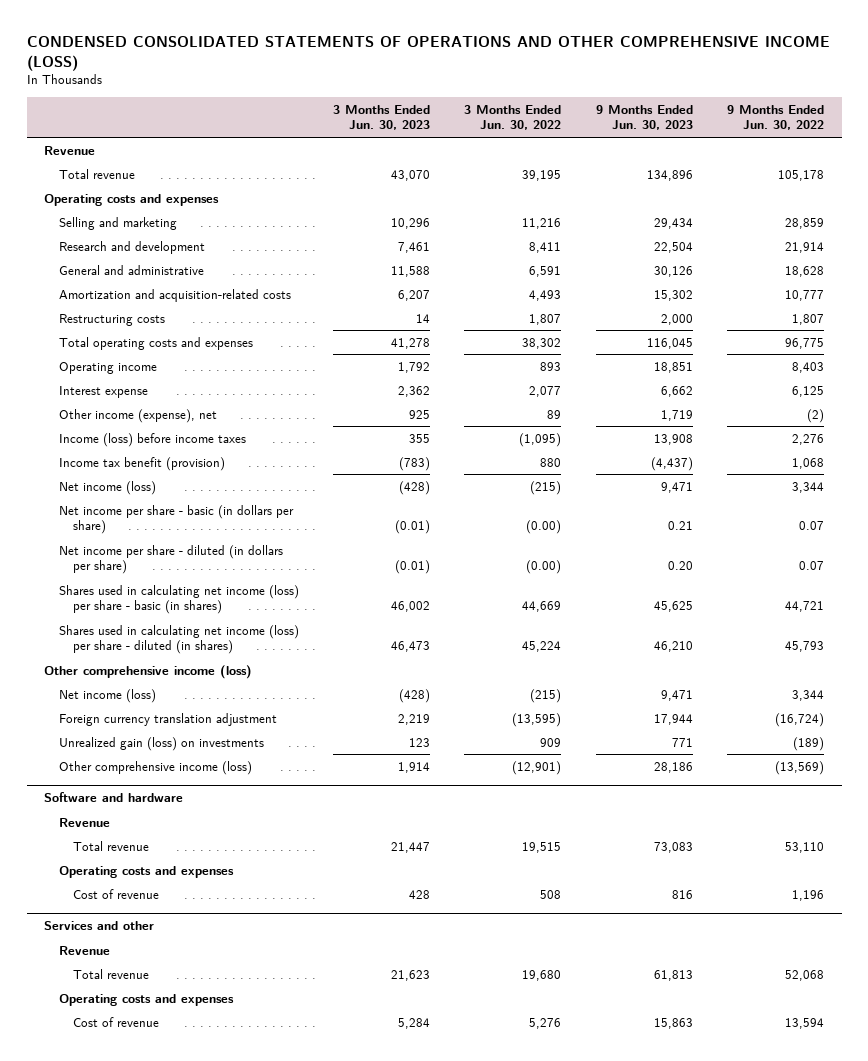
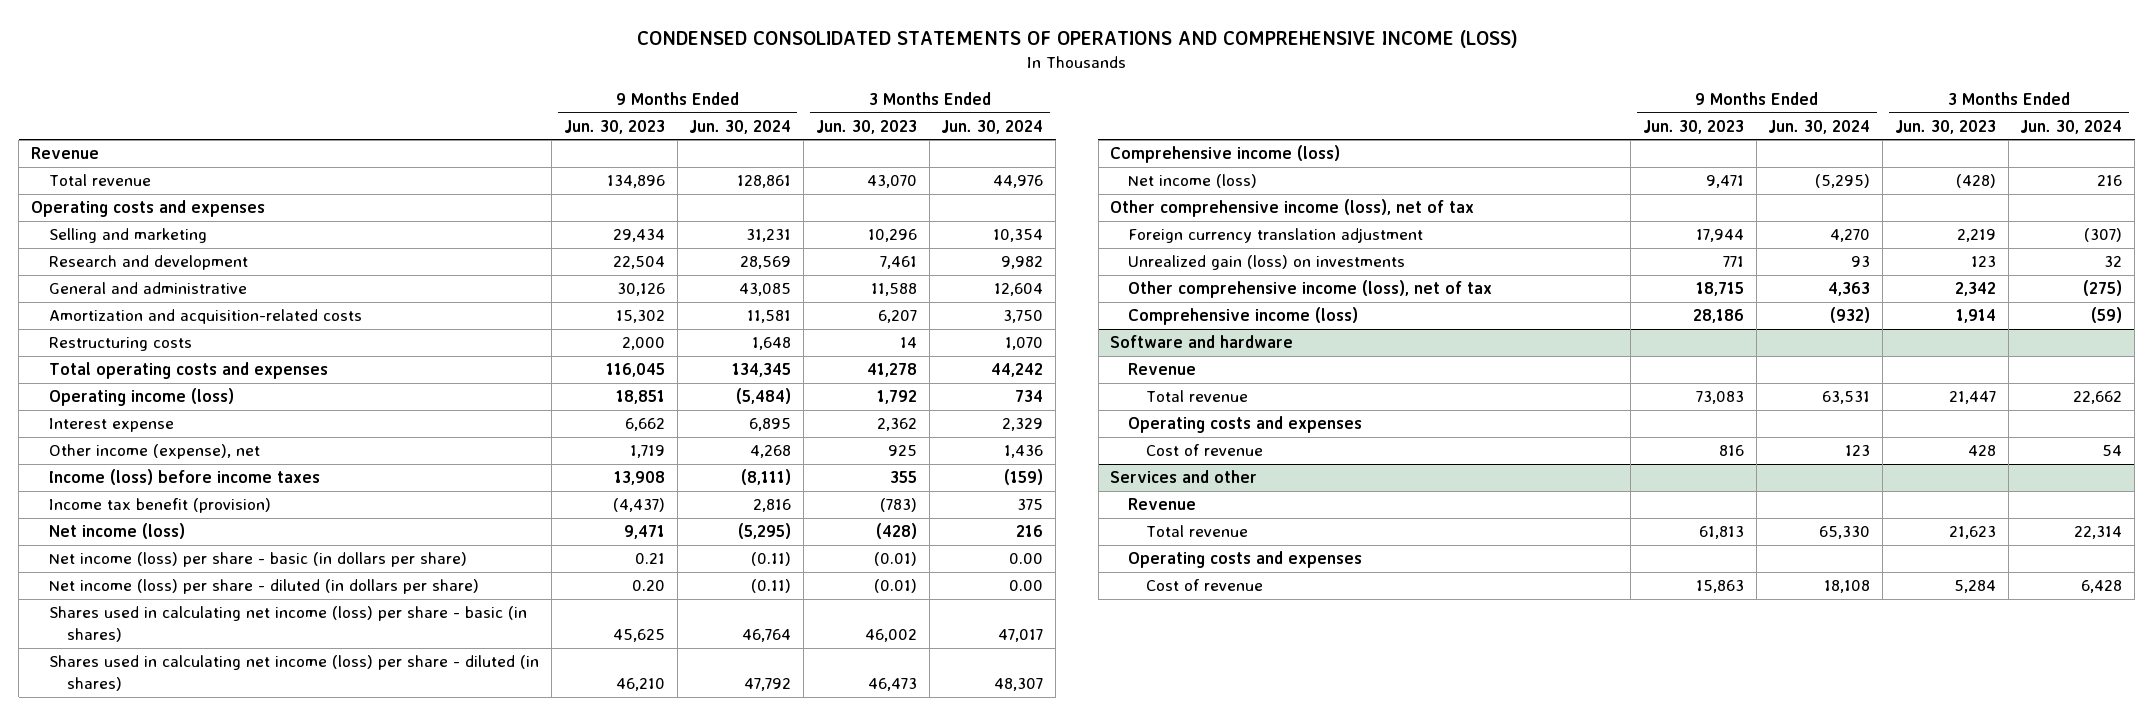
- CONDENSED CONSOLIDATED STATEMENTS OF OPERATIONS AND OTHER COMPREHENSIVE INCOME (LOSS)
+ CONDENSED CONSOLIDATED STATEMENTS OF OPERATIONS AND COMPREHENSIVE INCOME (LOSS)
- | 3 Months Ended Jun. 30, 2023 | 3 Months Ended Jun. 30, 2022 | 9 Months Ended Jun. 30, 2023 | 9 Months Ended Jun. 30, 2022
+ | 9 Months Ended Jun. 30, 2023 | 9 Months Ended Jun. 30, 2024 | 3 Months Ended Jun. 30, 2023 | 3 Months Ended Jun. 30, 2024
- Operating income | 1,792 | 893 | 18,851 | 8,403
+ Operating income (loss) | 18,851 | (5,484) | 1,792 | 734
- Net income per share - basic (in dollars per share) | (0.01) | (0.00) | 0.21 | 0.07
- Net income per share - diluted (in dollars per share) | (0.01) | (0.00) | 0.20 | 0.07
+ Net income (loss) per share - basic (in dollars per share) | 0.21 | (0.11) | (0.01) | 0.00
+ Net income (loss) per share - diluted (in dollars per share) | 0.20 | (0.11) | (0.01) | 0.00
- Other comprehensive income (loss)
+ Comprehensive income (loss)
+ Other comprehensive income (loss), net of tax
- Other comprehensive income (loss) | 1,914 | (12,901) | 28,186 | (13,569)
+ Other comprehensive income (loss), net of tax | 18,715 | 4,363 | 2,342 | (275)
+ Comprehensive income (loss) | 28,186 | (932) | 1,914 | (59)

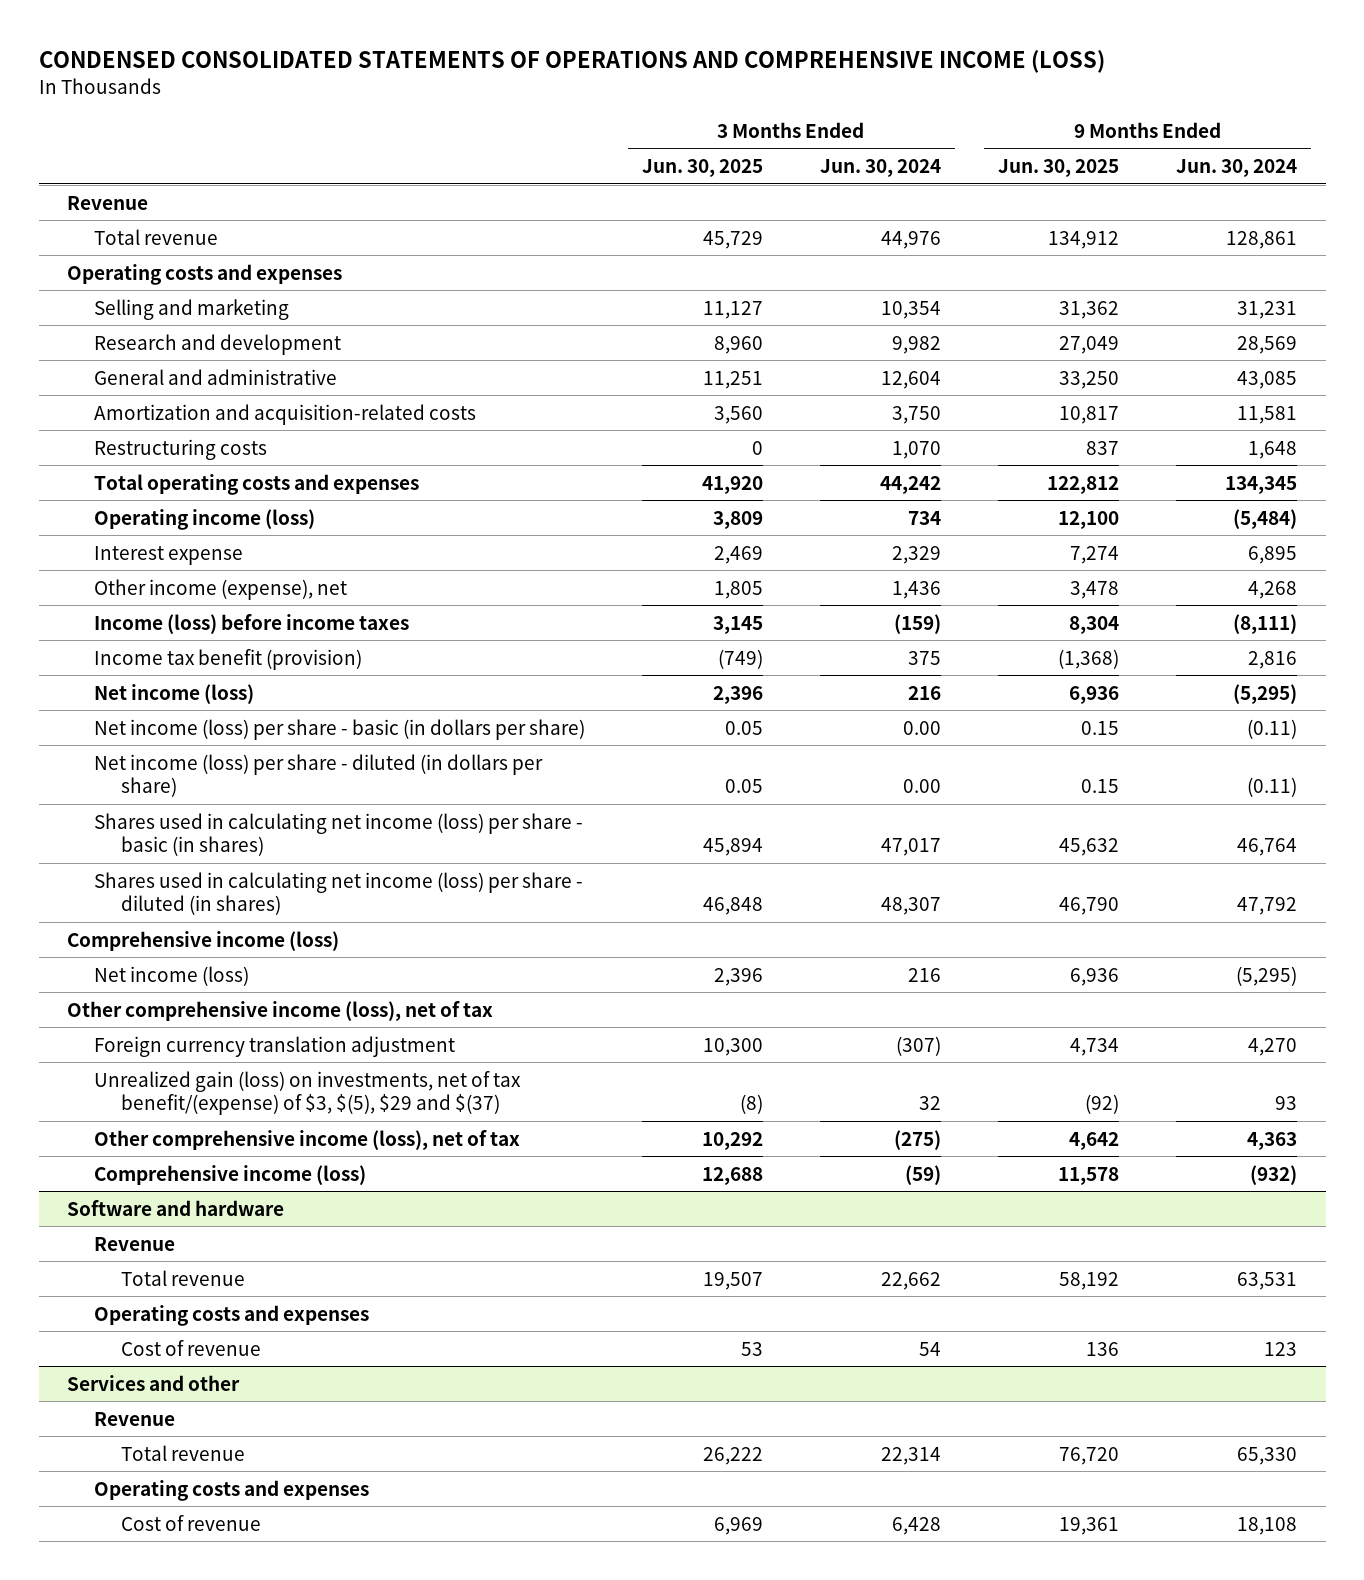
- | 9 Months Ended Jun. 30, 2023 | 9 Months Ended Jun. 30, 2024 | 3 Months Ended Jun. 30, 2023 | 3 Months Ended Jun. 30, 2024
+ | 3 Months Ended Jun. 30, 2025 | 3 Months Ended Jun. 30, 2024 | 9 Months Ended Jun. 30, 2025 | 9 Months Ended Jun. 30, 2024
- Unrealized gain (loss) on investments | 771 | 93 | 123 | 32
+ Unrealized gain (loss) on investments, net of tax benefit/(expense) of $3, $(5), $29 and $(37) | (8) | 32 | (92) | 93

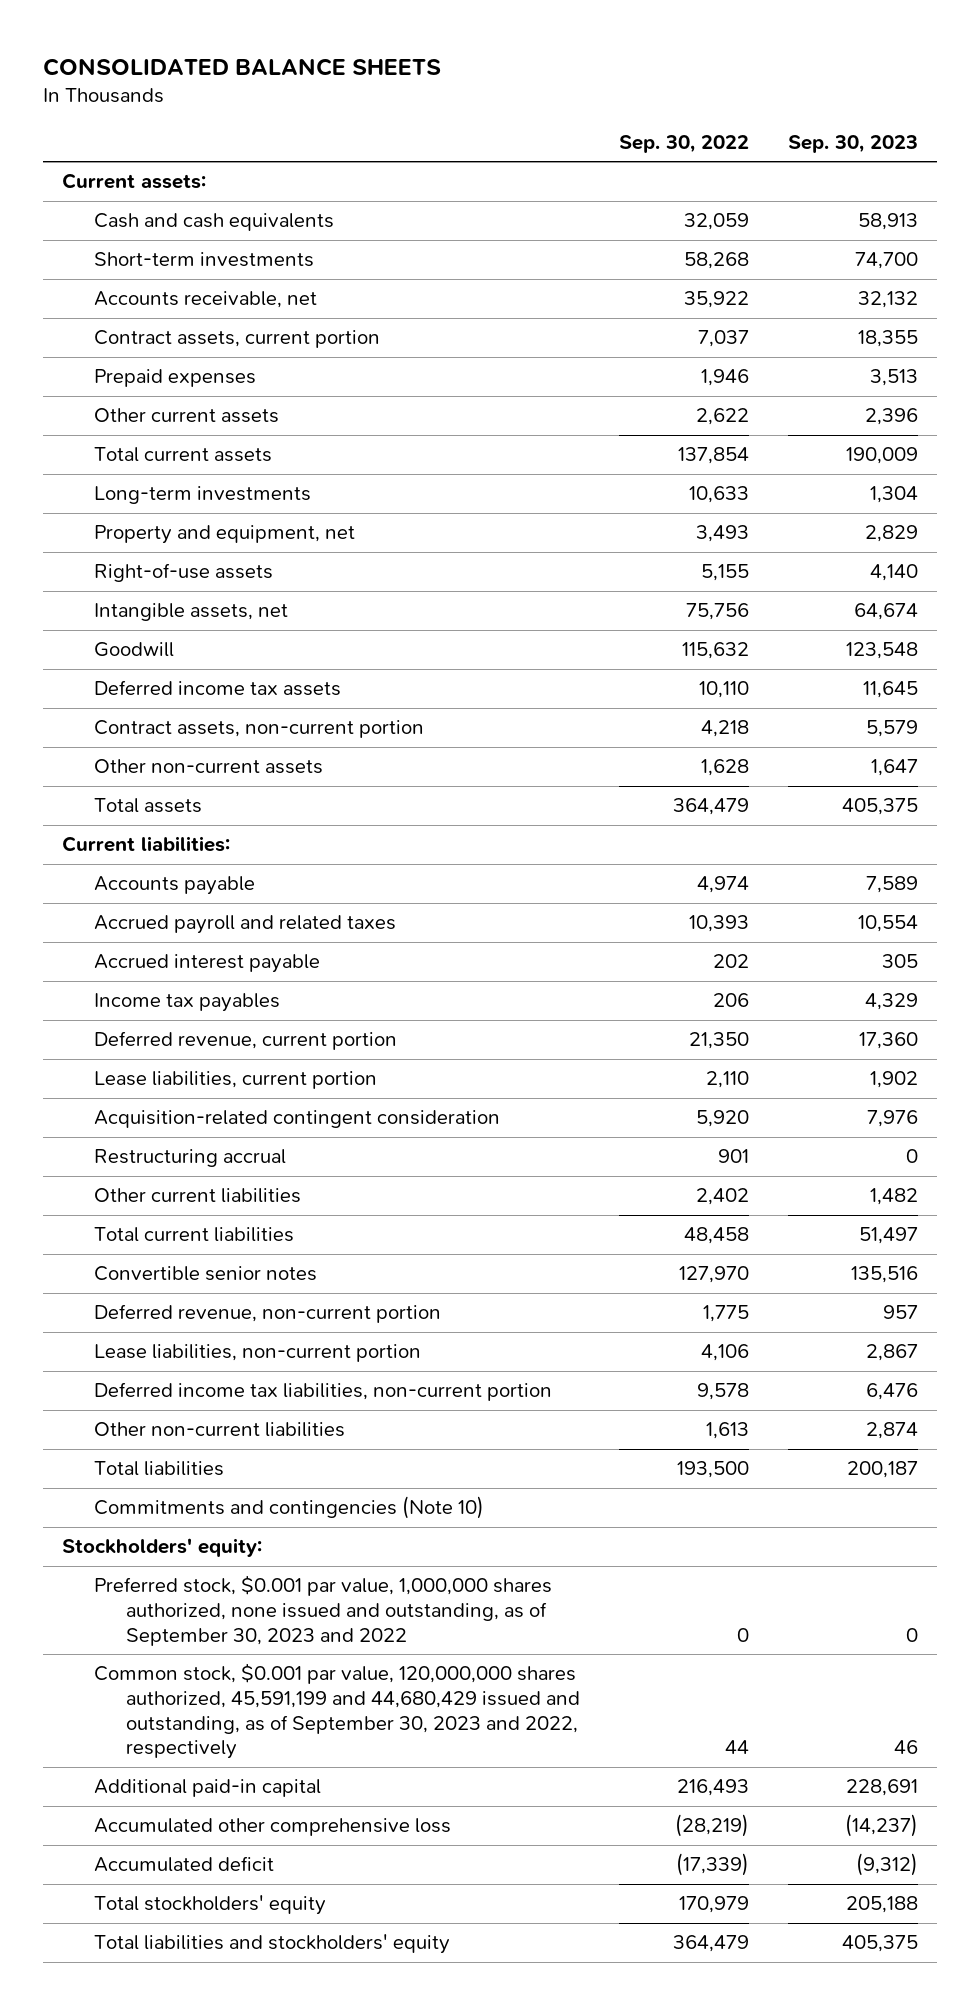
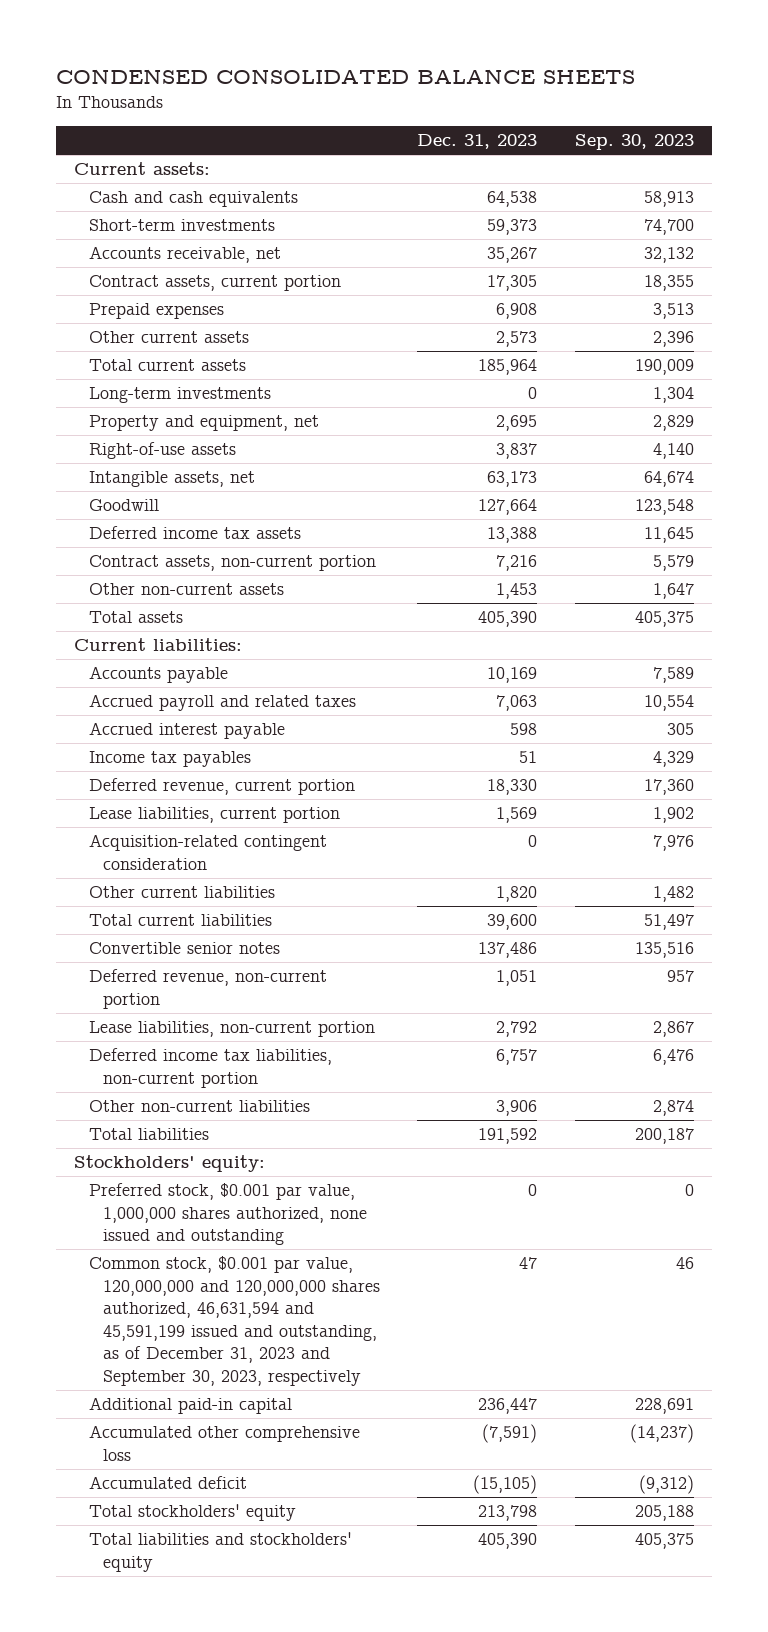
- CONSOLIDATED BALANCE SHEETS
+ CONDENSED CONSOLIDATED BALANCE SHEETS
- | Sep. 30, 2022 | Sep. 30, 2023
+ | Dec. 31, 2023 | Sep. 30, 2023
- Restructuring accrual | 901 | 0
- Commitments and contingencies (Note 10)
- Preferred stock, $0.001 par value, 1,000,000 shares authorized, none issued and outstanding, as of September 30, 2023 and 2022 | 0 | 0
- Common stock, $0.001 par value, 120,000,000 shares authorized, 45,591,199 and 44,680,429 issued and outstanding, as of September 30, 2023 and 2022, respectively | 44 | 46
+ Preferred stock, $0.001 par value, 1,000,000 shares authorized, none issued and outstanding | 0 | 0
+ Common stock, $0.001 par value, 120,000,000 and 120,000,000 shares authorized, 46,631,594 and 45,591,199 issued and outstanding, as of December 31, 2023 and September 30, 2023, respectively | 47 | 46

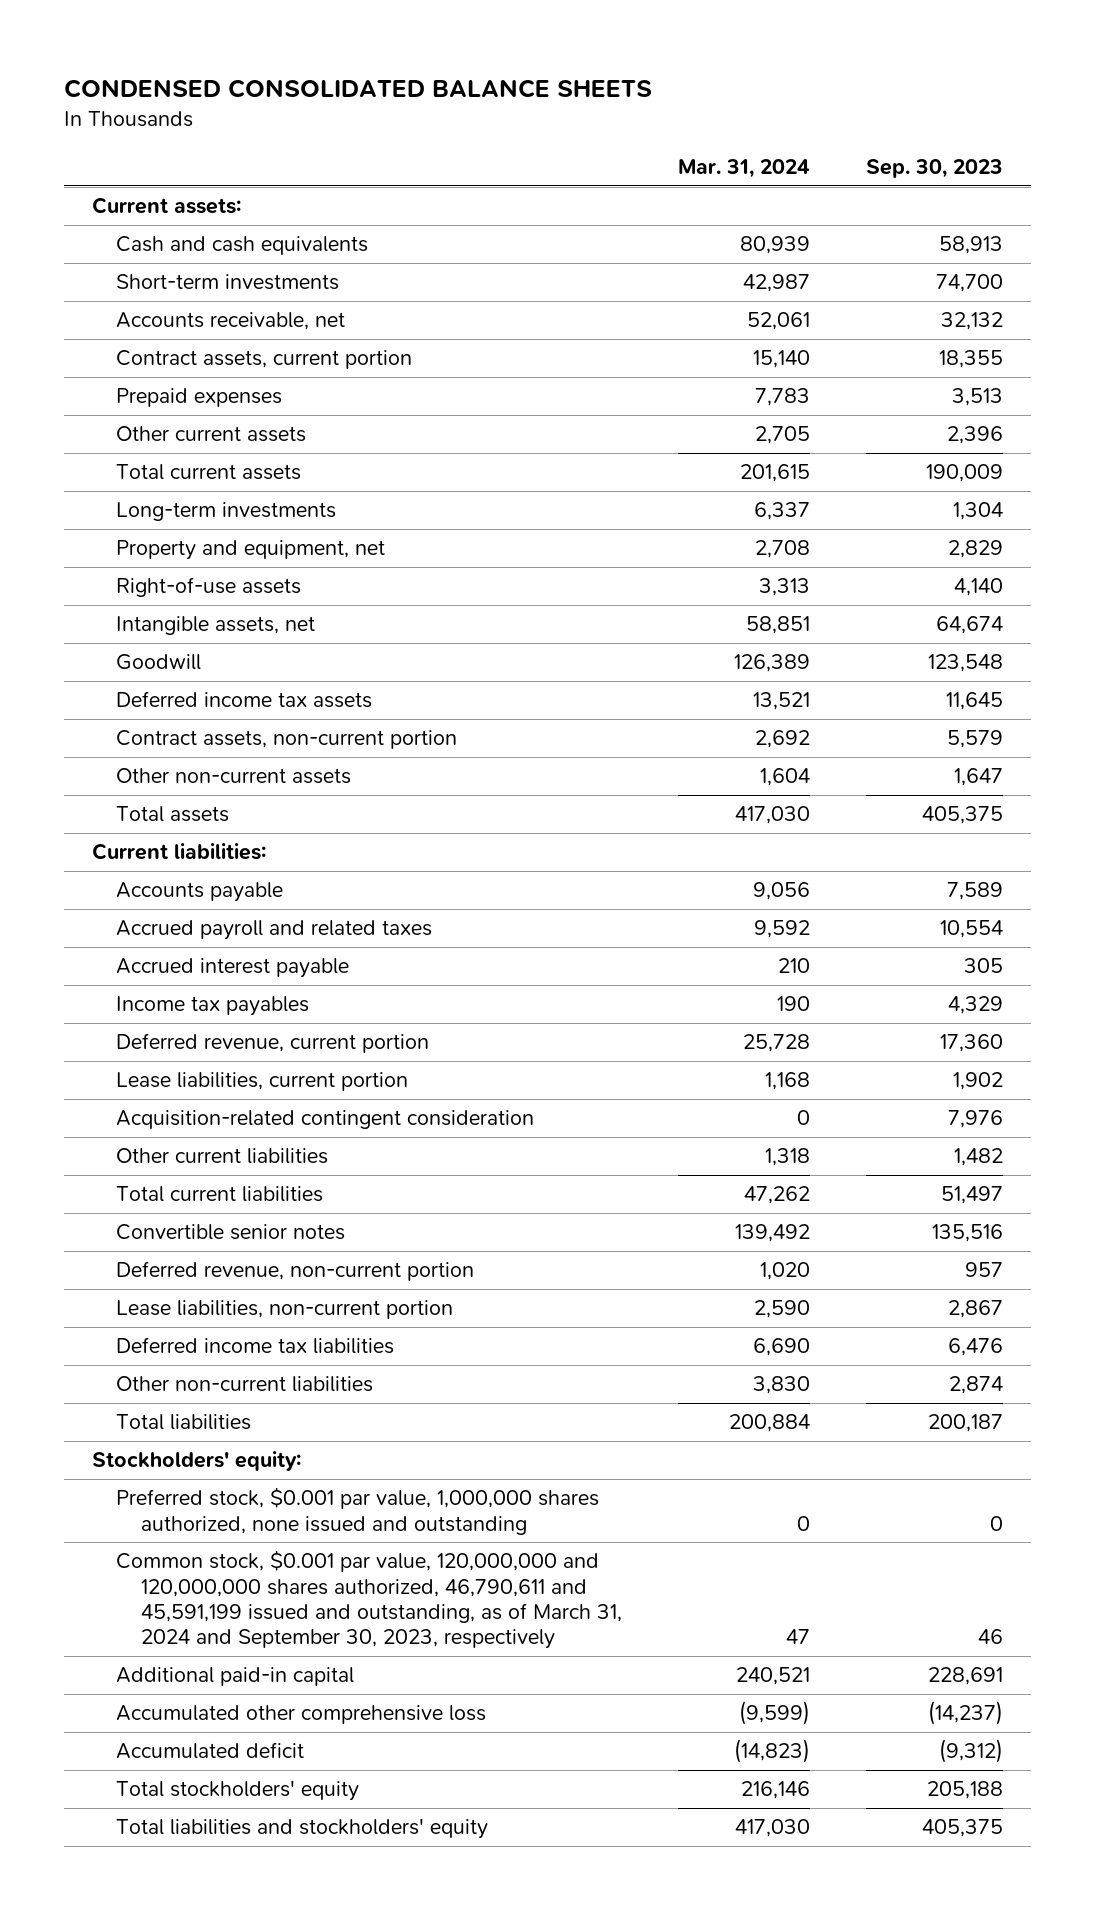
- | Dec. 31, 2023 | Sep. 30, 2023
+ | Mar. 31, 2024 | Sep. 30, 2023
- Deferred income tax liabilities, non-current portion | 6,757 | 6,476
+ Deferred income tax liabilities | 6,690 | 6,476
- Common stock, $0.001 par value, 120,000,000 and 120,000,000 shares authorized, 46,631,594 and 45,591,199 issued and outstanding, as of December 31, 2023 and September 30, 2023, respectively | 47 | 46
+ Common stock, $0.001 par value, 120,000,000 and 120,000,000 shares authorized, 46,790,611 and 45,591,199 issued and outstanding, as of March 31, 2024 and September 30, 2023, respectively | 47 | 46

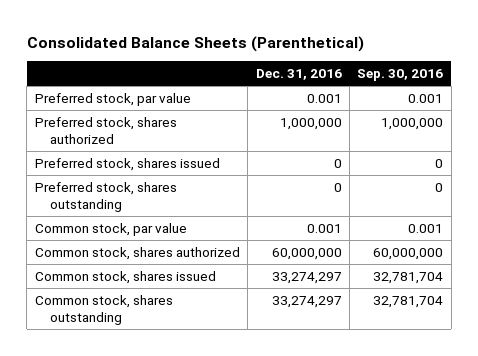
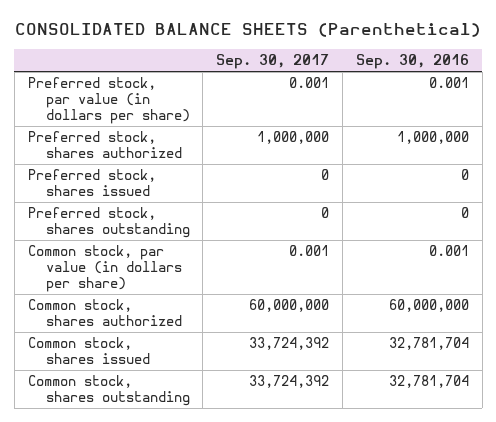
- Consolidated Balance Sheets (Parenthetical)
+ CONSOLIDATED BALANCE SHEETS (Parenthetical)
- | Dec. 31, 2016 | Sep. 30, 2016
+ | Sep. 30, 2017 | Sep. 30, 2016
- Preferred stock, par value | 0.001 | 0.001
+ Preferred stock, par value (in dollars per share) | 0.001 | 0.001
- Common stock, par value | 0.001 | 0.001
+ Common stock, par value (in dollars per share) | 0.001 | 0.001

